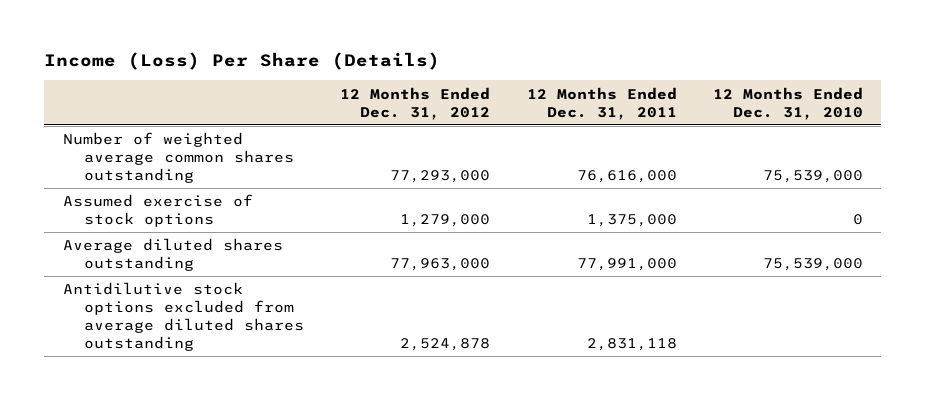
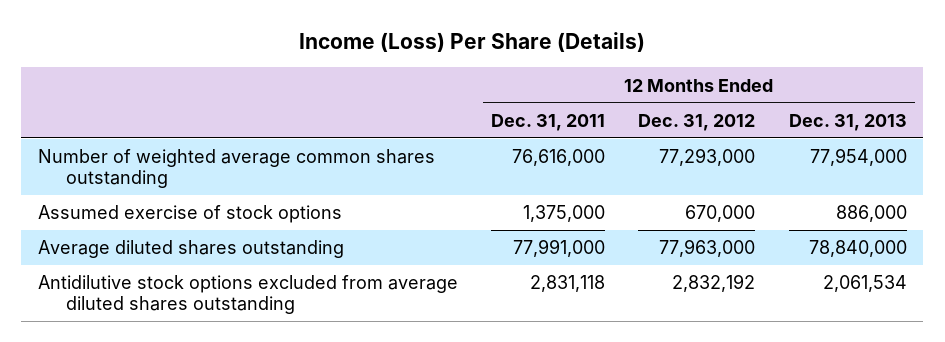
- | 12 Months Ended Dec. 31, 2012 | 12 Months Ended Dec. 31, 2011 | 12 Months Ended Dec. 31, 2010
+ | 12 Months Ended Dec. 31, 2011 | 12 Months Ended Dec. 31, 2012 | 12 Months Ended Dec. 31, 2013
- Assumed exercise of stock options | 1,279,000 | 1,375,000 | 0
+ Assumed exercise of stock options | 1,375,000 | 670,000 | 886,000
- Antidilutive stock options excluded from average diluted shares outstanding | 2,524,878 | 2,831,118 |
+ Antidilutive stock options excluded from average diluted shares outstanding | 2,831,118 | 2,832,192 | 2,061,534

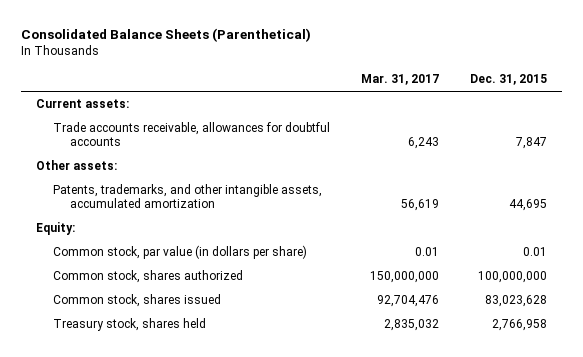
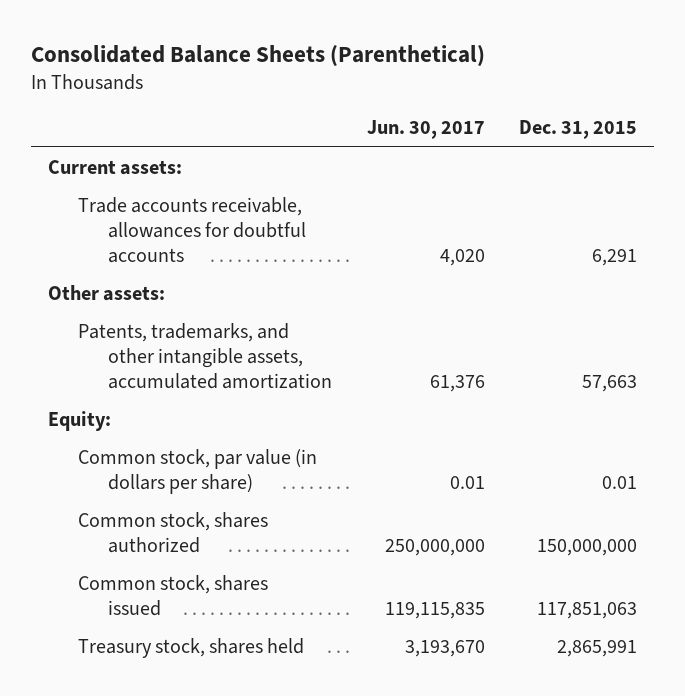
- | Mar. 31, 2017 | Dec. 31, 2015
+ | Jun. 30, 2017 | Dec. 31, 2015
- Trade accounts receivable, allowances for doubtful accounts | 6,243 | 7,847
+ Trade accounts receivable, allowances for doubtful accounts | 4,020 | 6,291
- Patents, trademarks, and other intangible assets, accumulated amortization | 56,619 | 44,695
+ Patents, trademarks, and other intangible assets, accumulated amortization | 61,376 | 57,663
- Common stock, shares authorized | 150,000,000 | 100,000,000
- Common stock, shares issued | 92,704,476 | 83,023,628
- Treasury stock, shares held | 2,835,032 | 2,766,958
+ Common stock, shares authorized | 250,000,000 | 150,000,000
+ Common stock, shares issued | 119,115,835 | 117,851,063
+ Treasury stock, shares held | 3,193,670 | 2,865,991

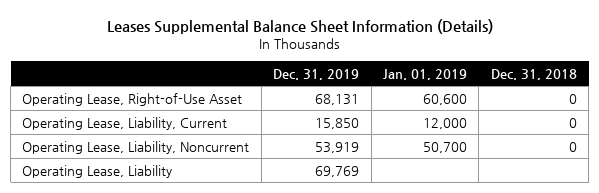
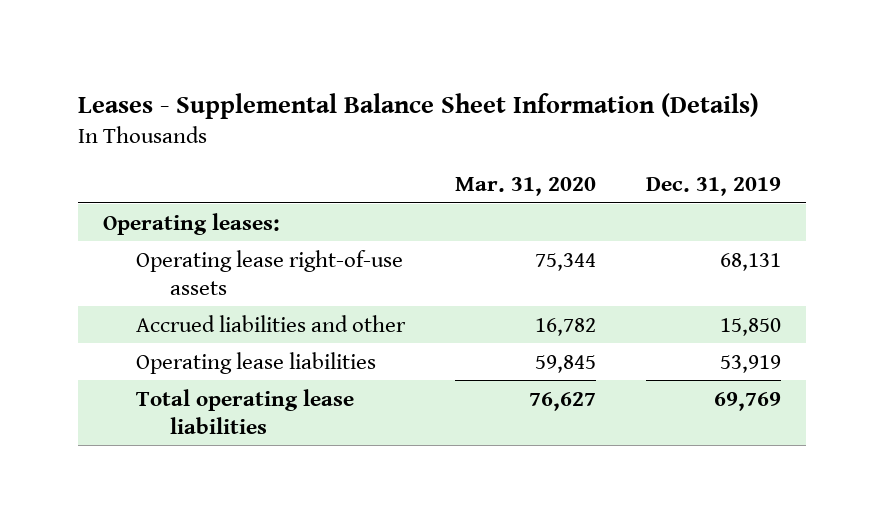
- Leases Supplemental Balance Sheet Information (Details)
+ Leases - Supplemental Balance Sheet Information (Details)
- | Dec. 31, 2019 | Jan. 01, 2019 | Dec. 31, 2018
+ | Mar. 31, 2020 | Dec. 31, 2019
- Operating Lease, Right-of-Use Asset | 68,131 | 60,600 | 0
- Operating Lease, Liability, Current | 15,850 | 12,000 | 0
- Operating Lease, Liability, Noncurrent | 53,919 | 50,700 | 0
- Operating Lease, Liability | 69,769 | |
+ Operating leases:
+ Operating lease right-of-use assets | 75,344 | 68,131
+ Accrued liabilities and other | 16,782 | 15,850
+ Operating lease liabilities | 59,845 | 53,919
+ Total operating lease liabilities | 76,627 | 69,769

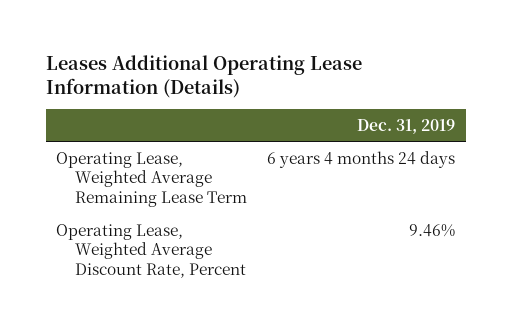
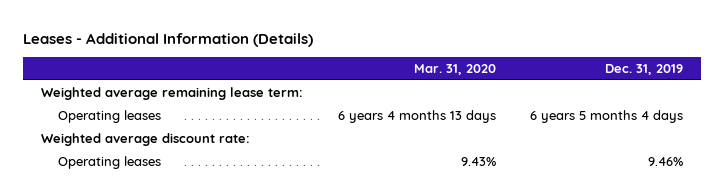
- Leases Additional Operating Lease Information (Details)
+ Leases - Additional Information (Details)
- | Dec. 31, 2019
+ | Mar. 31, 2020 | Dec. 31, 2019
- Operating Lease, Weighted Average Remaining Lease Term | 6 years 4 months 24 days
- Operating Lease, Weighted Average Discount Rate, Percent | 9.46%
+ Weighted average remaining lease term:
+ Operating leases | 6 years 4 months 13 days | 6 years 5 months 4 days
+ Weighted average discount rate:
+ Operating leases | 9.43% | 9.46%

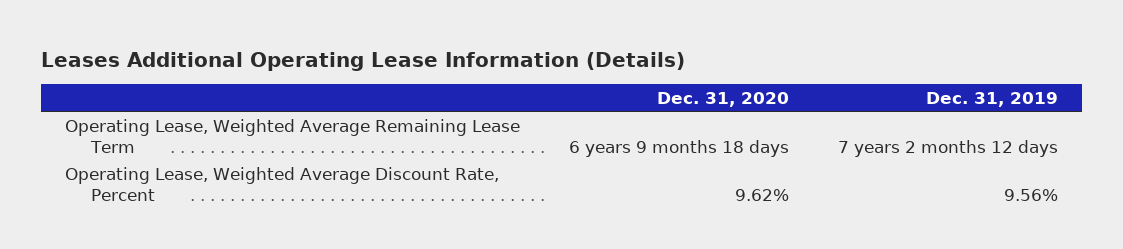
- Leases - Additional Information (Details)
+ Leases Additional Operating Lease Information (Details)
- | Mar. 31, 2020 | Dec. 31, 2019
+ | Dec. 31, 2020 | Dec. 31, 2019
- Weighted average remaining lease term:
- Operating leases | 6 years 4 months 13 days | 6 years 5 months 4 days
- Weighted average discount rate:
- Operating leases | 9.43% | 9.46%
+ Operating Lease, Weighted Average Remaining Lease Term | 6 years 9 months 18 days | 7 years 2 months 12 days
+ Operating Lease, Weighted Average Discount Rate, Percent | 9.62% | 9.56%

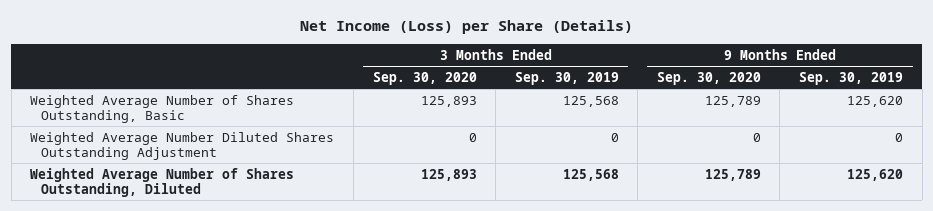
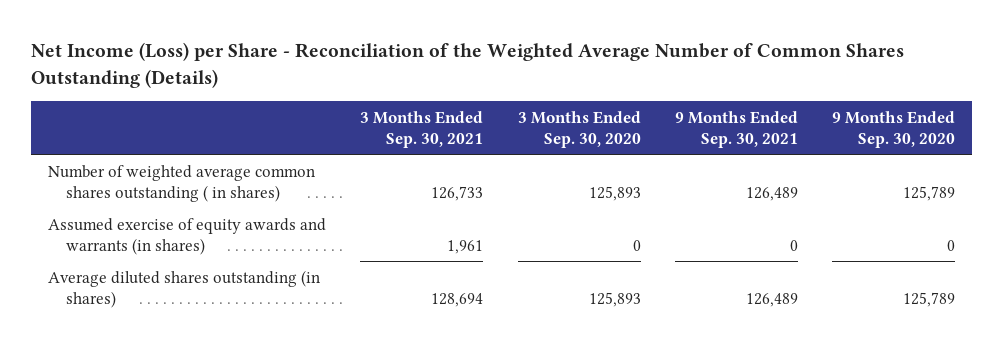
- Net Income (Loss) per Share (Details)
+ Net Income (Loss) per Share - Reconciliation of the Weighted Average Number of Common Shares Outstanding (Details)
- | 3 Months Ended Sep. 30, 2020 | 3 Months Ended Sep. 30, 2019 | 9 Months Ended Sep. 30, 2020 | 9 Months Ended Sep. 30, 2019
+ | 3 Months Ended Sep. 30, 2021 | 3 Months Ended Sep. 30, 2020 | 9 Months Ended Sep. 30, 2021 | 9 Months Ended Sep. 30, 2020
- Weighted Average Number of Shares Outstanding, Basic | 125,893 | 125,568 | 125,789 | 125,620
- Weighted Average Number Diluted Shares Outstanding Adjustment | 0 | 0 | 0 | 0
- Weighted Average Number of Shares Outstanding, Diluted | 125,893 | 125,568 | 125,789 | 125,620
+ Number of weighted average common shares outstanding ( in shares) | 126,733 | 125,893 | 126,489 | 125,789
+ Assumed exercise of equity awards and warrants (in shares) | 1,961 | 0 | 0 | 0
+ Average diluted shares outstanding (in shares) | 128,694 | 125,893 | 126,489 | 125,789

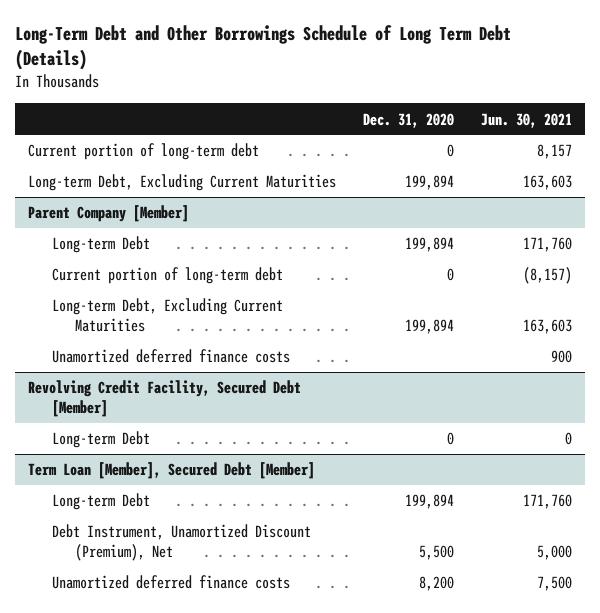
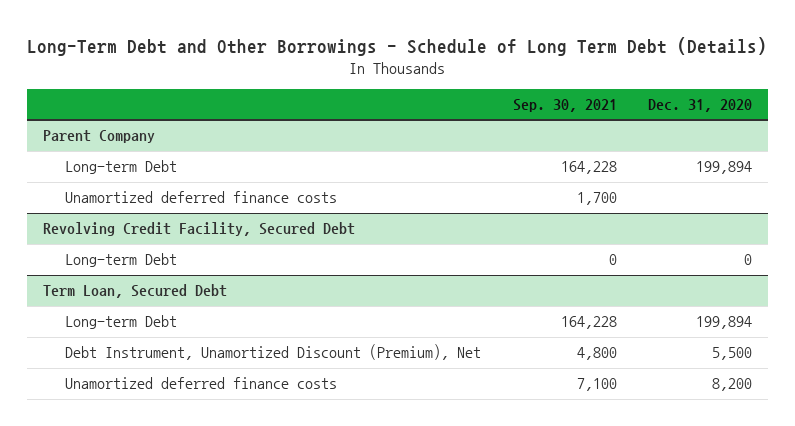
- Long-Term Debt and Other Borrowings Schedule of Long Term Debt (Details)
+ Long-Term Debt and Other Borrowings - Schedule of Long Term Debt (Details)
- | Dec. 31, 2020 | Jun. 30, 2021
+ | Sep. 30, 2021 | Dec. 31, 2020
- Current portion of long-term debt | 0 | 8,157
- Long-term Debt, Excluding Current Maturities | 199,894 | 163,603
- Parent Company [Member]
+ Parent Company
- Current portion of long-term debt | 0 | (8,157)
- Long-term Debt, Excluding Current Maturities | 199,894 | 163,603
- Revolving Credit Facility, Secured Debt [Member]
+ Revolving Credit Facility, Secured Debt
- Term Loan [Member], Secured Debt [Member]
+ Term Loan, Secured Debt

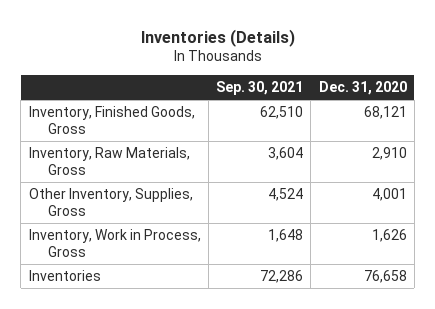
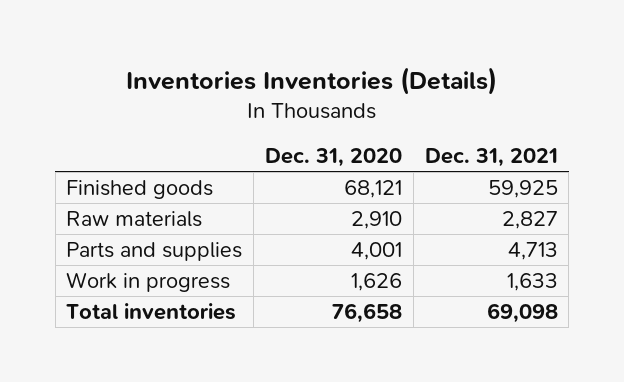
- Inventories (Details)
+ Inventories Inventories (Details)
- | Sep. 30, 2021 | Dec. 31, 2020
+ | Dec. 31, 2020 | Dec. 31, 2021
- Inventory, Finished Goods, Gross | 62,510 | 68,121
- Inventory, Raw Materials, Gross | 3,604 | 2,910
- Other Inventory, Supplies, Gross | 4,524 | 4,001
- Inventory, Work in Process, Gross | 1,648 | 1,626
- Inventories | 72,286 | 76,658
+ Finished goods | 68,121 | 59,925
+ Raw materials | 2,910 | 2,827
+ Parts and supplies | 4,001 | 4,713
+ Work in progress | 1,626 | 1,633
+ Total inventories | 76,658 | 69,098

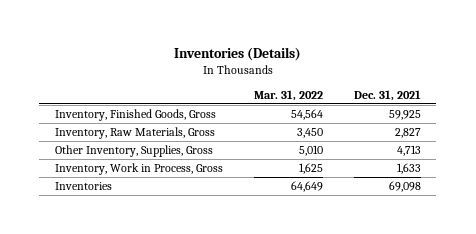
- Inventories Inventories (Details)
+ Inventories (Details)
- | Dec. 31, 2020 | Dec. 31, 2021
+ | Mar. 31, 2022 | Dec. 31, 2021
- Finished goods | 68,121 | 59,925
- Raw materials | 2,910 | 2,827
- Parts and supplies | 4,001 | 4,713
- Work in progress | 1,626 | 1,633
- Total inventories | 76,658 | 69,098
+ Inventory, Finished Goods, Gross | 54,564 | 59,925
+ Inventory, Raw Materials, Gross | 3,450 | 2,827
+ Other Inventory, Supplies, Gross | 5,010 | 4,713
+ Inventory, Work in Process, Gross | 1,625 | 1,633
+ Inventories | 64,649 | 69,098

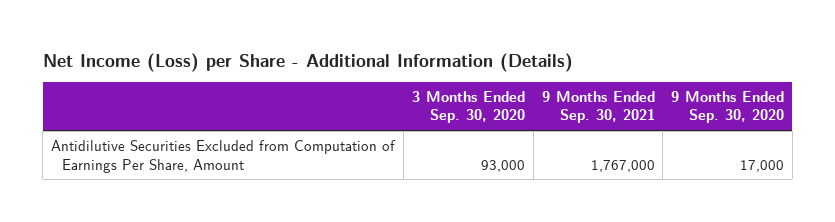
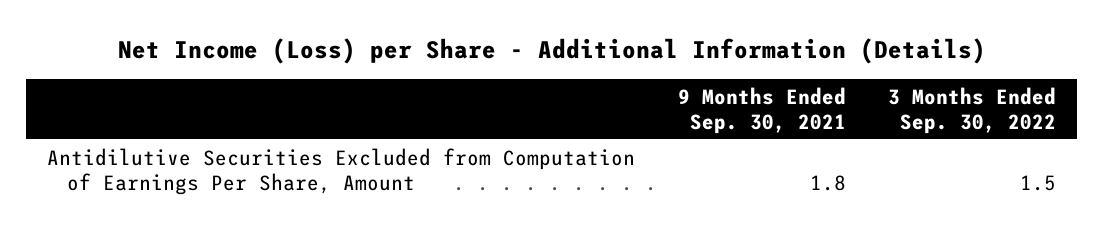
- | 3 Months Ended Sep. 30, 2020 | 9 Months Ended Sep. 30, 2021 | 9 Months Ended Sep. 30, 2020
+ | 9 Months Ended Sep. 30, 2021 | 3 Months Ended Sep. 30, 2022
- Antidilutive Securities Excluded from Computation of Earnings Per Share, Amount | 93,000 | 1,767,000 | 17,000
+ Antidilutive Securities Excluded from Computation of Earnings Per Share, Amount | 1.8 | 1.5

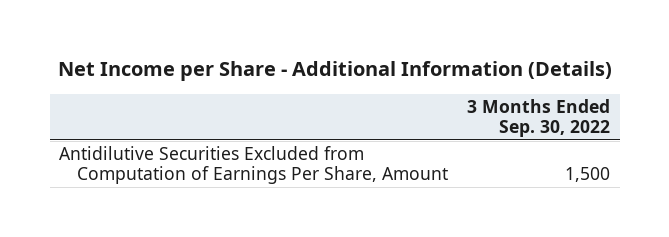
- Net Income (Loss) per Share - Additional Information (Details)
+ Net Income per Share - Additional Information (Details)
- | 9 Months Ended Sep. 30, 2021 | 3 Months Ended Sep. 30, 2022
+ | 3 Months Ended Sep. 30, 2022
- Antidilutive Securities Excluded from Computation of Earnings Per Share, Amount | 1.8 | 1.5
+ Antidilutive Securities Excluded from Computation of Earnings Per Share, Amount | 1,500

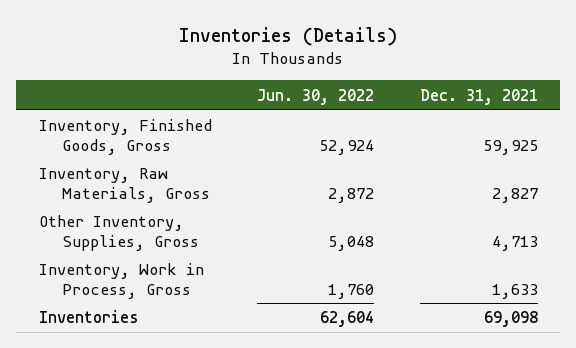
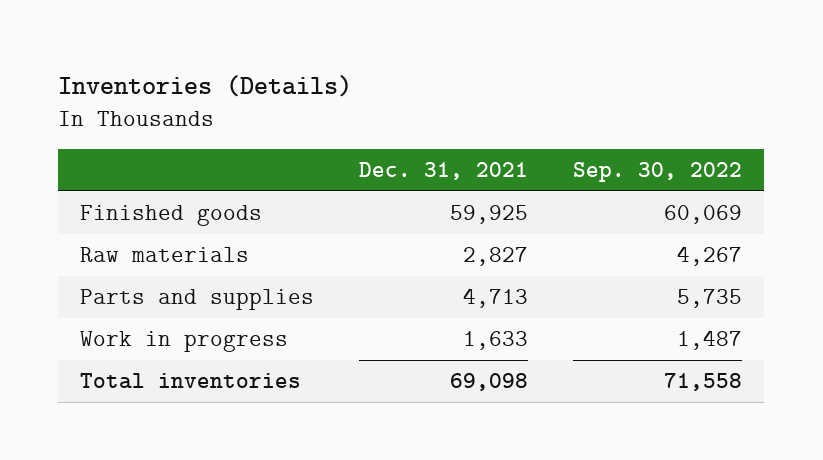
- | Jun. 30, 2022 | Dec. 31, 2021
+ | Dec. 31, 2021 | Sep. 30, 2022
- Inventory, Finished Goods, Gross | 52,924 | 59,925
- Inventory, Raw Materials, Gross | 2,872 | 2,827
- Other Inventory, Supplies, Gross | 5,048 | 4,713
- Inventory, Work in Process, Gross | 1,760 | 1,633
- Inventories | 62,604 | 69,098
+ Finished goods | 59,925 | 60,069
+ Raw materials | 2,827 | 4,267
+ Parts and supplies | 4,713 | 5,735
+ Work in progress | 1,633 | 1,487
+ Total inventories | 69,098 | 71,558

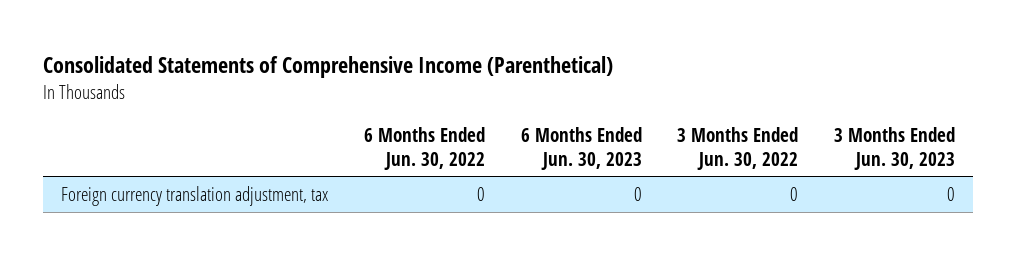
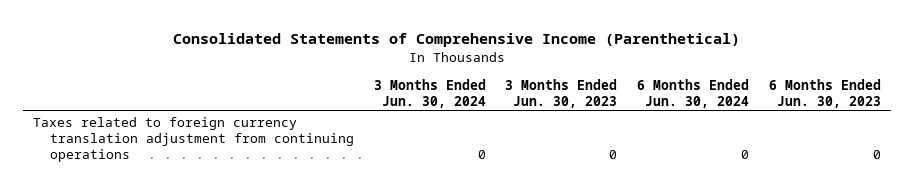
- | 6 Months Ended Jun. 30, 2022 | 6 Months Ended Jun. 30, 2023 | 3 Months Ended Jun. 30, 2022 | 3 Months Ended Jun. 30, 2023
+ | 3 Months Ended Jun. 30, 2024 | 3 Months Ended Jun. 30, 2023 | 6 Months Ended Jun. 30, 2024 | 6 Months Ended Jun. 30, 2023
- Foreign currency translation adjustment, tax | 0 | 0 | 0 | 0
+ Taxes related to foreign currency translation adjustment from continuing operations | 0 | 0 | 0 | 0

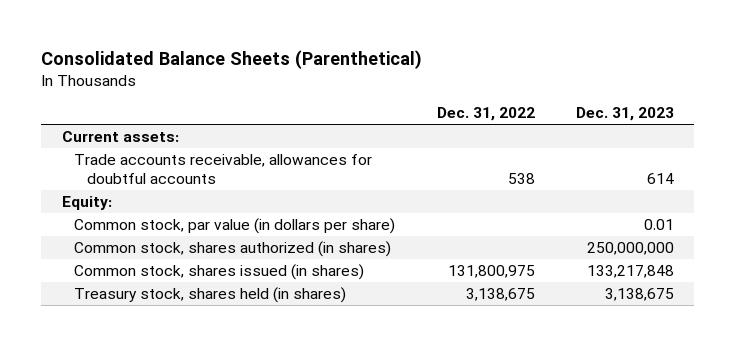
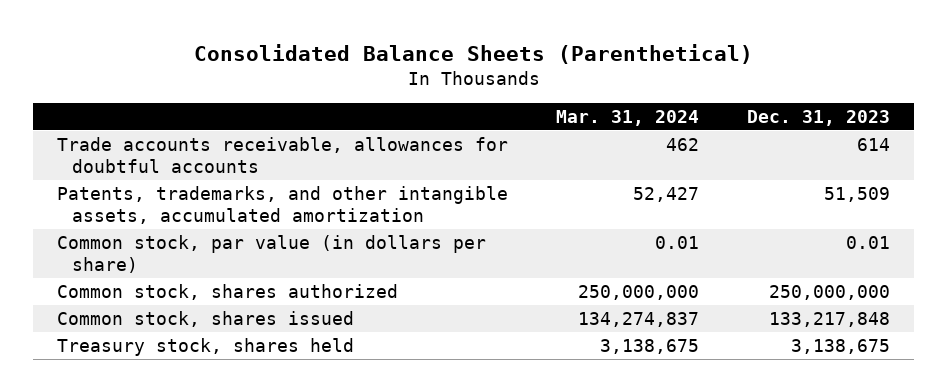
- | Dec. 31, 2022 | Dec. 31, 2023
+ | Mar. 31, 2024 | Dec. 31, 2023
- Current assets:
- Equity:
+ Patents, trademarks, and other intangible assets, accumulated amortization | 52,427 | 51,509
- Common stock, shares authorized (in shares) | | 250,000,000
- Common stock, shares issued (in shares) | 131,800,975 | 133,217,848
- Treasury stock, shares held (in shares) | 3,138,675 | 3,138,675
+ Common stock, shares authorized | 250,000,000 | 250,000,000
+ Common stock, shares issued | 134,274,837 | 133,217,848
+ Treasury stock, shares held | 3,138,675 | 3,138,675

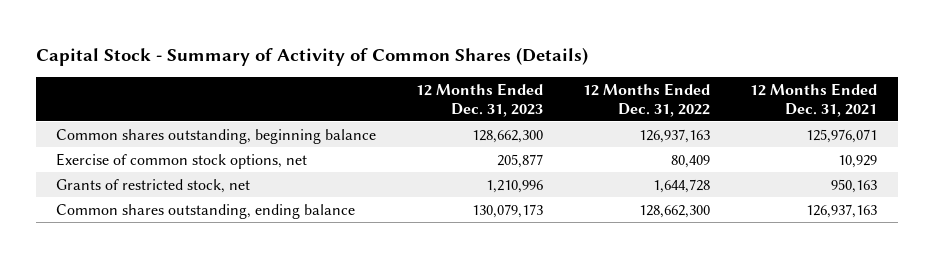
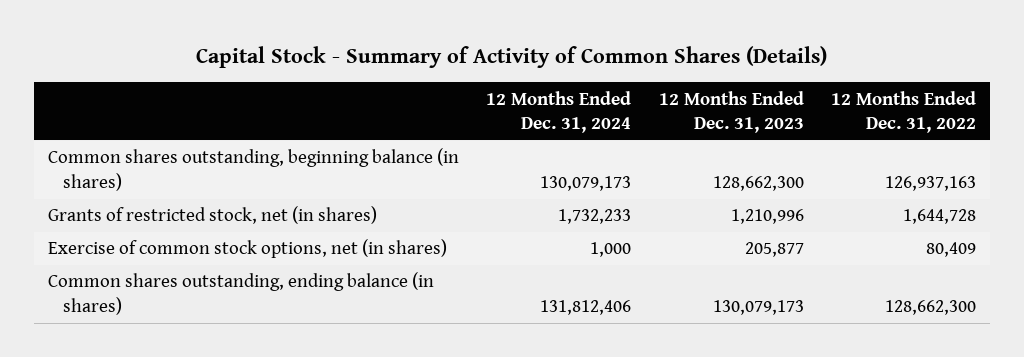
- | 12 Months Ended Dec. 31, 2023 | 12 Months Ended Dec. 31, 2022 | 12 Months Ended Dec. 31, 2021
+ | 12 Months Ended Dec. 31, 2024 | 12 Months Ended Dec. 31, 2023 | 12 Months Ended Dec. 31, 2022
- Common shares outstanding, beginning balance | 128,662,300 | 126,937,163 | 125,976,071
- Exercise of common stock options, net | 205,877 | 80,409 | 10,929
- Grants of restricted stock, net | 1,210,996 | 1,644,728 | 950,163
- Common shares outstanding, ending balance | 130,079,173 | 128,662,300 | 126,937,163
+ Common shares outstanding, beginning balance (in shares) | 130,079,173 | 128,662,300 | 126,937,163
+ Grants of restricted stock, net (in shares) | 1,732,233 | 1,210,996 | 1,644,728
+ Exercise of common stock options, net (in shares) | 1,000 | 205,877 | 80,409
+ Common shares outstanding, ending balance (in shares) | 131,812,406 | 130,079,173 | 128,662,300

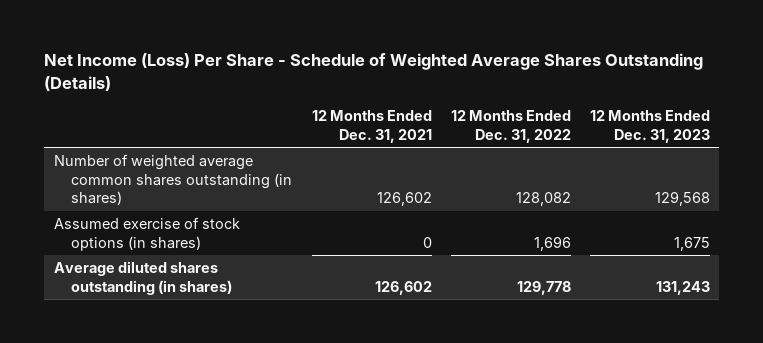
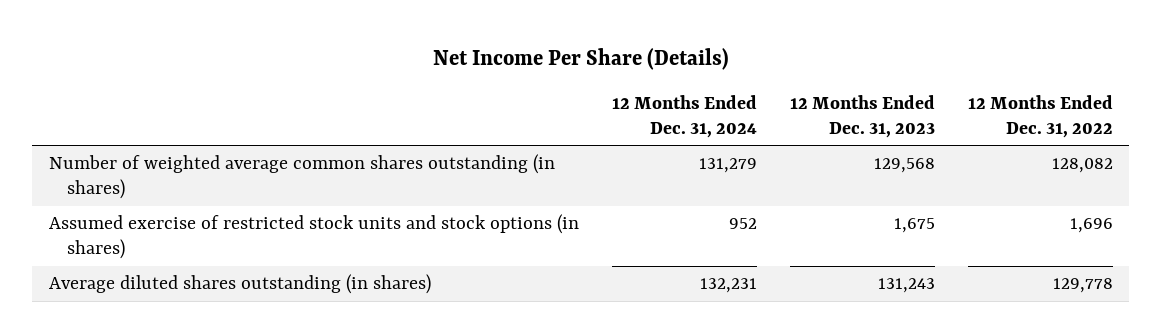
- Net Income (Loss) Per Share - Schedule of Weighted Average Shares Outstanding (Details)
+ Net Income Per Share (Details)
- | 12 Months Ended Dec. 31, 2021 | 12 Months Ended Dec. 31, 2022 | 12 Months Ended Dec. 31, 2023
+ | 12 Months Ended Dec. 31, 2024 | 12 Months Ended Dec. 31, 2023 | 12 Months Ended Dec. 31, 2022
- Assumed exercise of stock options (in shares) | 0 | 1,696 | 1,675
+ Assumed exercise of restricted stock units and stock options (in shares) | 952 | 1,675 | 1,696

